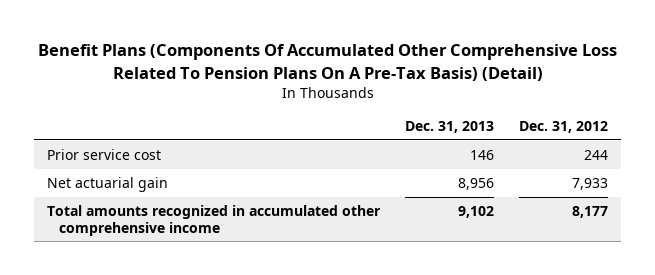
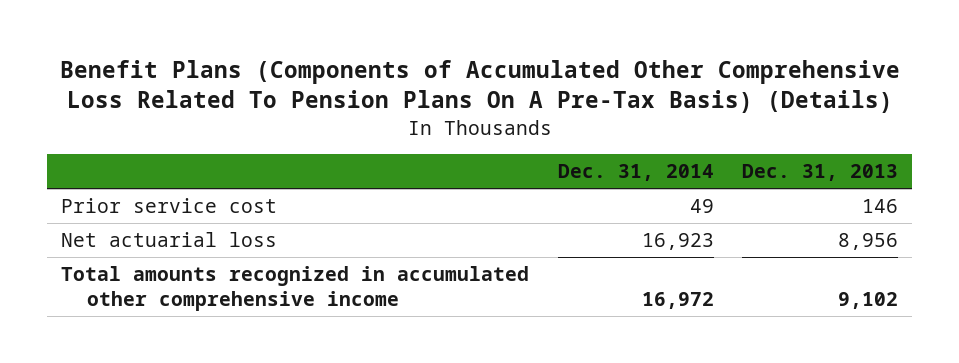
- Benefit Plans (Components Of Accumulated Other Comprehensive Loss Related To Pension Plans On A Pre-Tax Basis) (Detail)
+ Benefit Plans (Components of Accumulated Other Comprehensive Loss Related To Pension Plans On A Pre-Tax Basis) (Details)
- | Dec. 31, 2013 | Dec. 31, 2012
+ | Dec. 31, 2014 | Dec. 31, 2013
- Net actuarial gain | 8,956 | 7,933
+ Net actuarial loss | 16,923 | 8,956

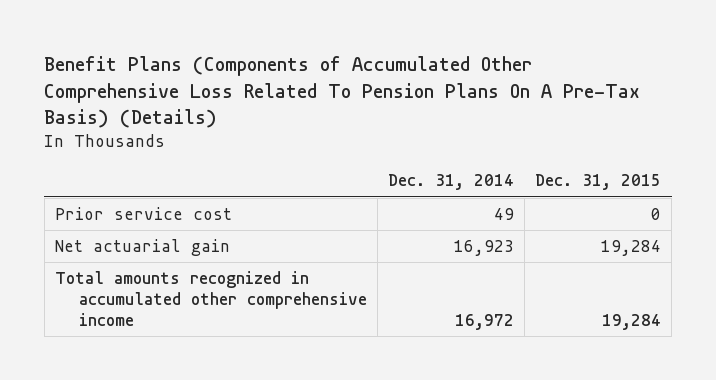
- | Dec. 31, 2014 | Dec. 31, 2013
+ | Dec. 31, 2014 | Dec. 31, 2015
- Net actuarial loss | 16,923 | 8,956
+ Net actuarial gain | 16,923 | 19,284

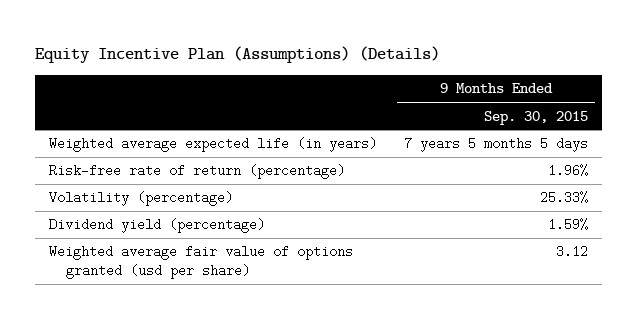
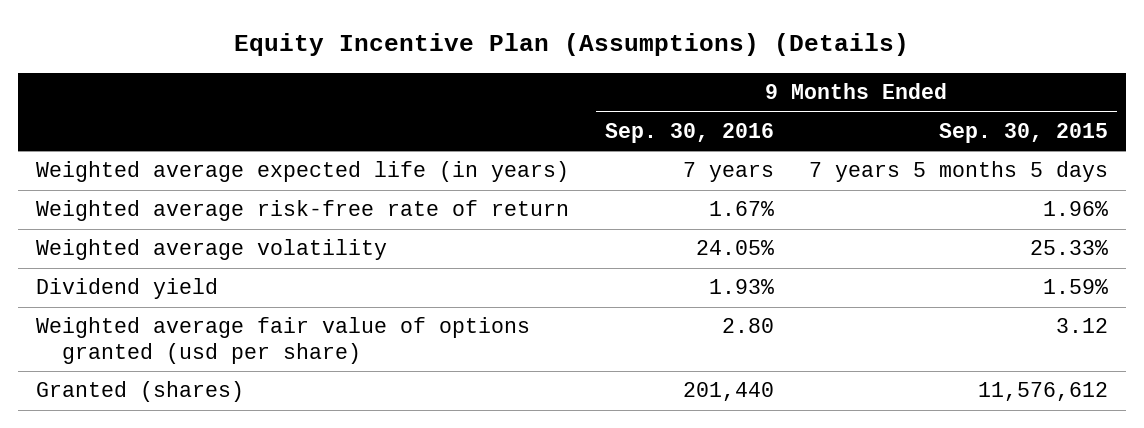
- | 9 Months Ended Sep. 30, 2015
+ | 9 Months Ended Sep. 30, 2016 | 9 Months Ended Sep. 30, 2015
- Risk-free rate of return (percentage) | 1.96%
- Volatility (percentage) | 25.33%
- Dividend yield (percentage) | 1.59%
+ Weighted average risk-free rate of return | 1.67% | 1.96%
+ Weighted average volatility | 24.05% | 25.33%
+ Dividend yield | 1.93% | 1.59%
+ Granted (shares) | 201,440 | 11,576,612

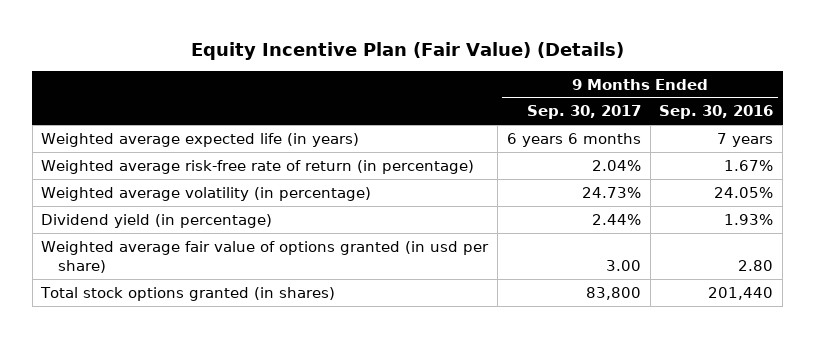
- Equity Incentive Plan (Assumptions) (Details)
+ Equity Incentive Plan (Fair Value) (Details)
- | 9 Months Ended Sep. 30, 2016 | 9 Months Ended Sep. 30, 2015
+ | 9 Months Ended Sep. 30, 2017 | 9 Months Ended Sep. 30, 2016
- Weighted average risk-free rate of return | 1.67% | 1.96%
- Weighted average volatility | 24.05% | 25.33%
- Dividend yield | 1.93% | 1.59%
- Weighted average fair value of options granted (usd per share) | 2.80 | 3.12
- Granted (shares) | 201,440 | 11,576,612
+ Weighted average risk-free rate of return (in percentage) | 2.04% | 1.67%
+ Weighted average volatility (in percentage) | 24.73% | 24.05%
+ Dividend yield (in percentage) | 2.44% | 1.93%
+ Weighted average fair value of options granted (in usd per share) | 3.00 | 2.80
+ Total stock options granted (in shares) | 83,800 | 201,440

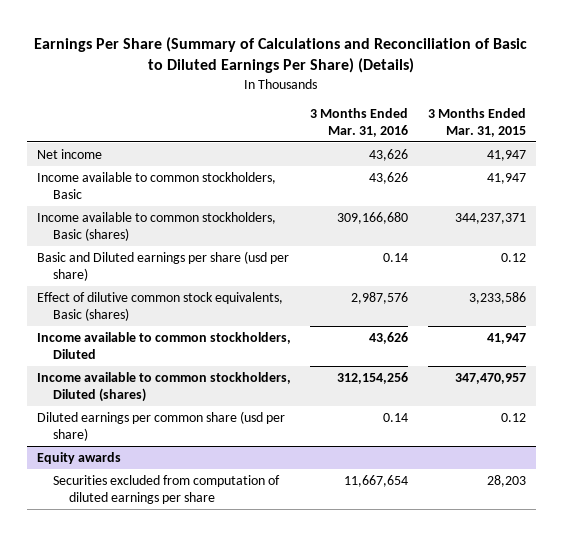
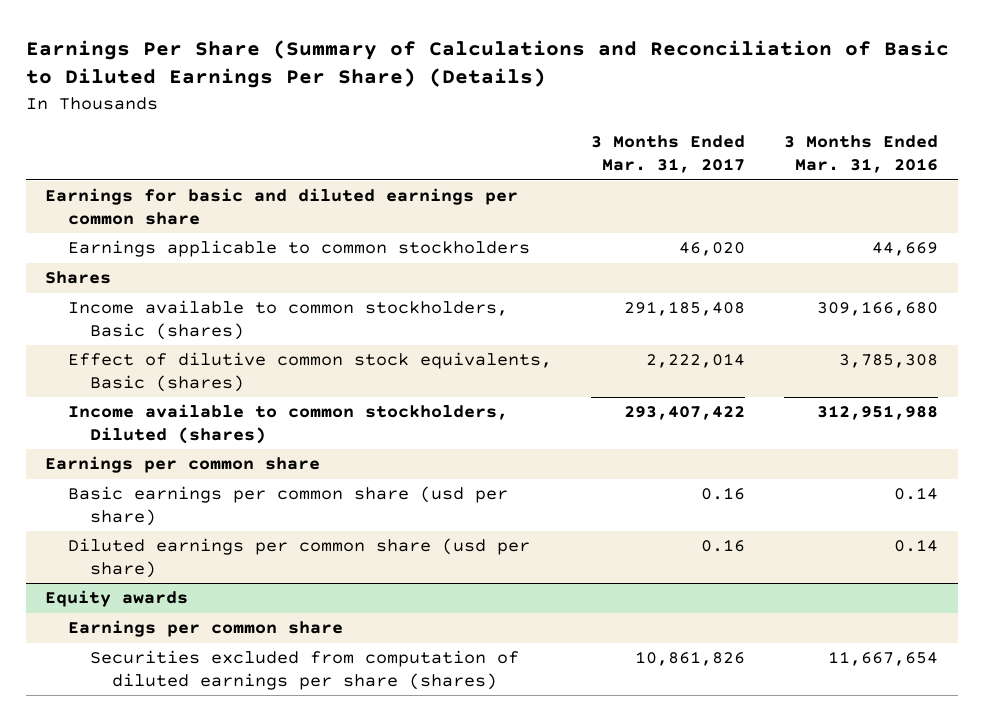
- | 3 Months Ended Mar. 31, 2016 | 3 Months Ended Mar. 31, 2015
+ | 3 Months Ended Mar. 31, 2017 | 3 Months Ended Mar. 31, 2016
- Net income | 43,626 | 41,947
- Income available to common stockholders, Basic | 43,626 | 41,947
+ Earnings for basic and diluted earnings per common share
+ Earnings applicable to common stockholders | 46,020 | 44,669
+ Shares
- Basic and Diluted earnings per share (usd per share) | 0.14 | 0.12
- Effect of dilutive common stock equivalents, Basic (shares) | 2,987,576 | 3,233,586
- Income available to common stockholders, Diluted | 43,626 | 41,947
- Income available to common stockholders, Diluted (shares) | 312,154,256 | 347,470,957
+ Effect of dilutive common stock equivalents, Basic (shares) | 2,222,014 | 3,785,308
+ Income available to common stockholders, Diluted (shares) | 293,407,422 | 312,951,988
+ Earnings per common share
+ Basic earnings per common share (usd per share) | 0.16 | 0.14
@ Equity awards
- Securities excluded from computation of diluted earnings per share | 11,667,654 | 28,203
+ Earnings per common share
+ Securities excluded from computation of diluted earnings per share (shares) | 10,861,826 | 11,667,654

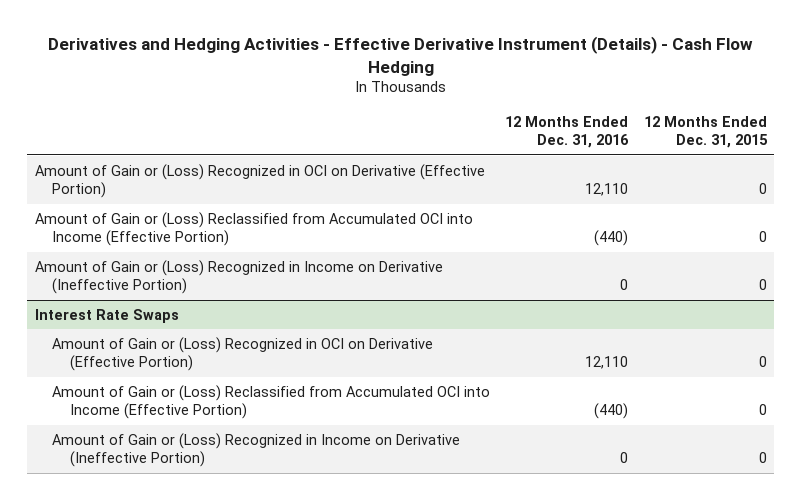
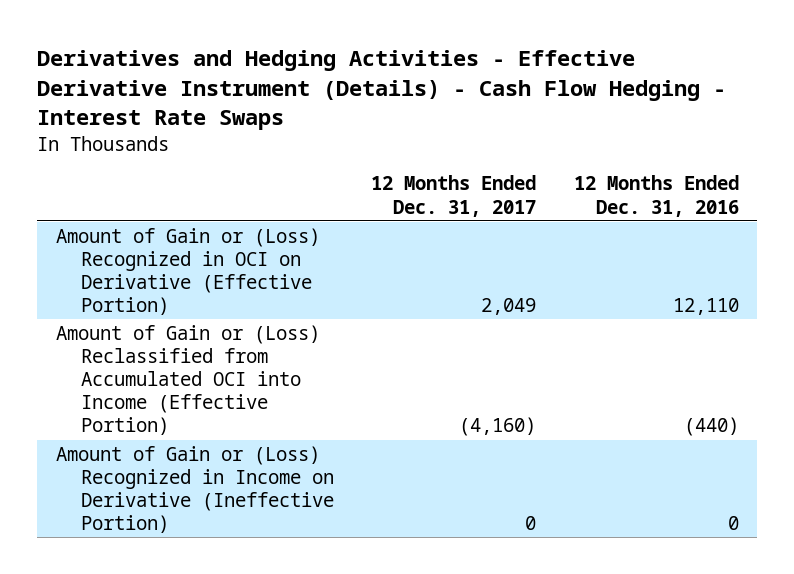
- Derivatives and Hedging Activities - Effective Derivative Instrument (Details) - Cash Flow Hedging
+ Derivatives and Hedging Activities - Effective Derivative Instrument (Details) - Cash Flow Hedging - Interest Rate Swaps
- | 12 Months Ended Dec. 31, 2016 | 12 Months Ended Dec. 31, 2015
+ | 12 Months Ended Dec. 31, 2017 | 12 Months Ended Dec. 31, 2016
- Interest Rate Swaps
- Amount of Gain or (Loss) Recognized in OCI on Derivative (Effective Portion) | 12,110 | 0
- Amount of Gain or (Loss) Reclassified from Accumulated OCI into Income (Effective Portion) | (440) | 0
- Amount of Gain or (Loss) Recognized in Income on Derivative (Ineffective Portion) | 0 | 0

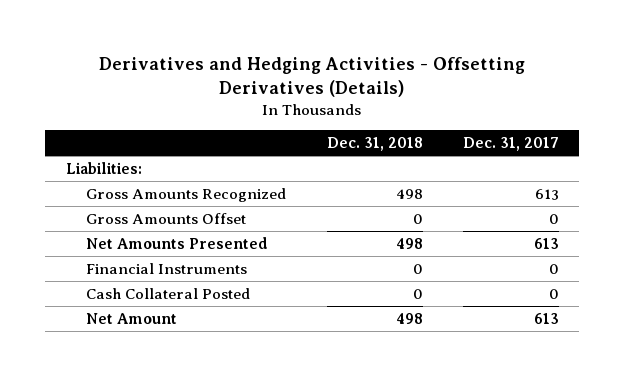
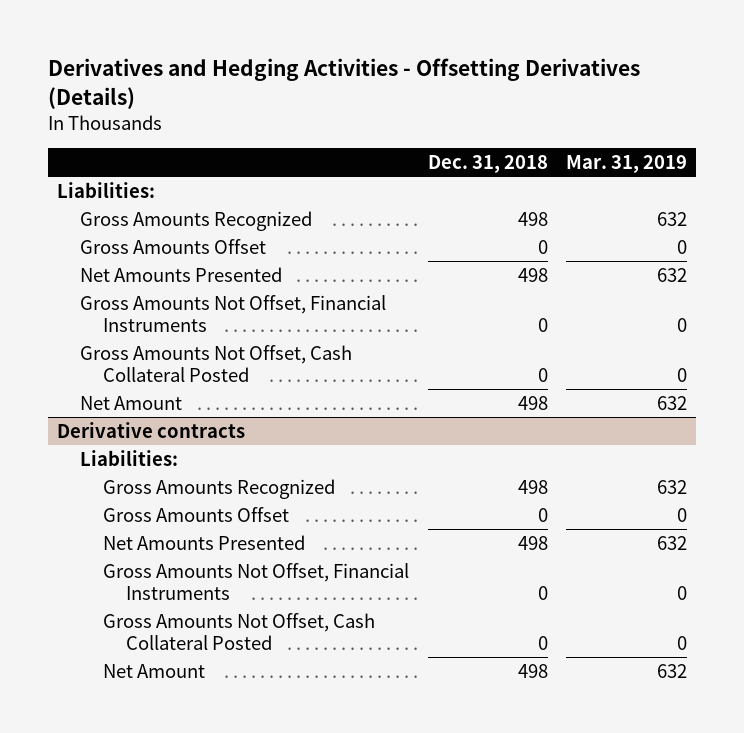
- | Dec. 31, 2018 | Dec. 31, 2017
+ | Dec. 31, 2018 | Mar. 31, 2019
- Financial Instruments | 0 | 0
- Cash Collateral Posted | 0 | 0
+ Gross Amounts Not Offset, Financial Instruments | 0 | 0
+ Gross Amounts Not Offset, Cash Collateral Posted | 0 | 0
+ Derivative contracts
+ Liabilities:
+ Gross Amounts Recognized | 498 | 632
+ Gross Amounts Offset | 0 | 0
+ Net Amounts Presented | 498 | 632
+ Gross Amounts Not Offset, Financial Instruments | 0 | 0
+ Gross Amounts Not Offset, Cash Collateral Posted | 0 | 0
+ Net Amount | 498 | 632

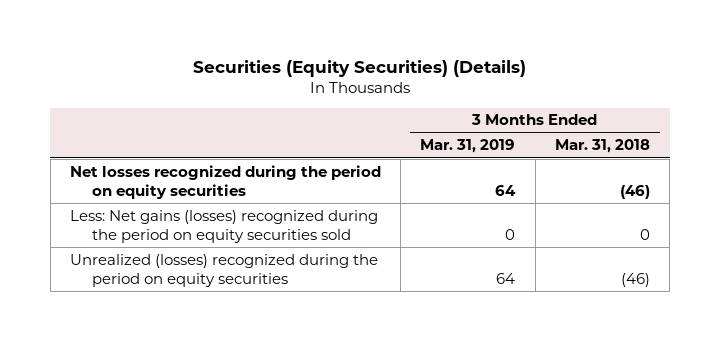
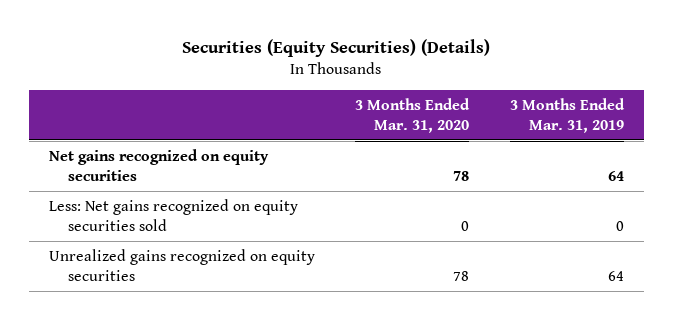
- | 3 Months Ended Mar. 31, 2019 | 3 Months Ended Mar. 31, 2018
+ | 3 Months Ended Mar. 31, 2020 | 3 Months Ended Mar. 31, 2019
- Net losses recognized during the period on equity securities | 64 | (46)
- Less: Net gains (losses) recognized during the period on equity securities sold | 0 | 0
- Unrealized (losses) recognized during the period on equity securities | 64 | (46)
+ Net gains recognized on equity securities | 78 | 64
+ Less: Net gains recognized on equity securities sold | 0 | 0
+ Unrealized gains recognized on equity securities | 78 | 64

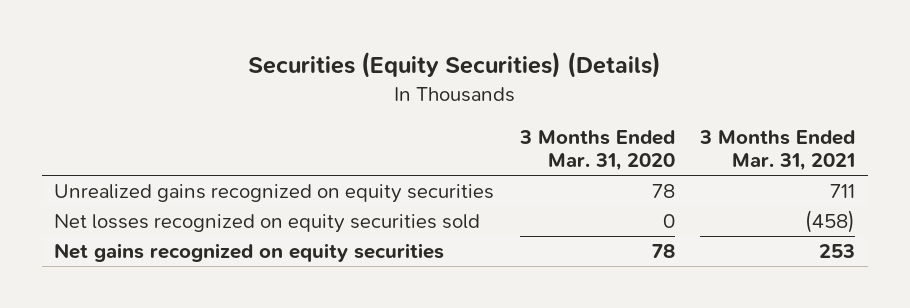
- | 3 Months Ended Mar. 31, 2020 | 3 Months Ended Mar. 31, 2019
+ | 3 Months Ended Mar. 31, 2020 | 3 Months Ended Mar. 31, 2021
- Less: Net gains recognized on equity securities sold | 0 | 0
+ Net losses recognized on equity securities sold | 0 | (458)
moved down: Net gains recognized on equity securities | 78 | 253

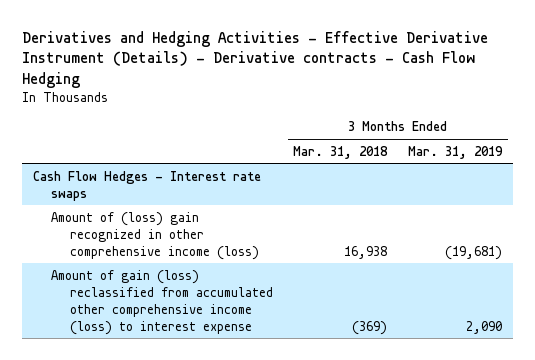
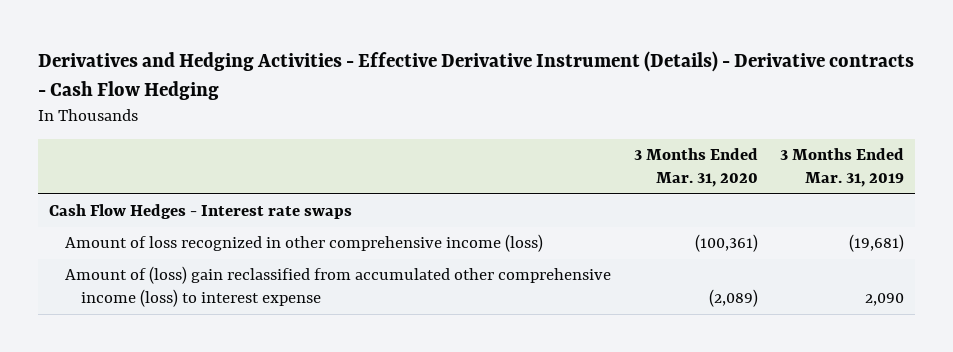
- | 3 Months Ended Mar. 31, 2018 | 3 Months Ended Mar. 31, 2019
+ | 3 Months Ended Mar. 31, 2020 | 3 Months Ended Mar. 31, 2019
- Amount of (loss) gain recognized in other comprehensive income (loss) | 16,938 | (19,681)
- Amount of gain (loss) reclassified from accumulated other comprehensive income (loss) to interest expense | (369) | 2,090
+ Amount of loss recognized in other comprehensive income (loss) | (100,361) | (19,681)
+ Amount of (loss) gain reclassified from accumulated other comprehensive income (loss) to interest expense | (2,089) | 2,090

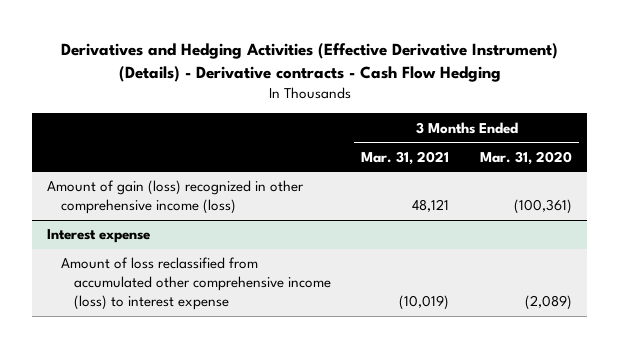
- Derivatives and Hedging Activities - Effective Derivative Instrument (Details) - Derivative contracts - Cash Flow Hedging
+ Derivatives and Hedging Activities (Effective Derivative Instrument) (Details) - Derivative contracts - Cash Flow Hedging
- | 3 Months Ended Mar. 31, 2020 | 3 Months Ended Mar. 31, 2019
+ | 3 Months Ended Mar. 31, 2021 | 3 Months Ended Mar. 31, 2020
- Cash Flow Hedges - Interest rate swaps
- Amount of loss recognized in other comprehensive income (loss) | (100,361) | (19,681)
- Amount of (loss) gain reclassified from accumulated other comprehensive income (loss) to interest expense | (2,089) | 2,090
+ Amount of gain (loss) recognized in other comprehensive income (loss) | 48,121 | (100,361)
+ Interest expense
+ Amount of loss reclassified from accumulated other comprehensive income (loss) to interest expense | (10,019) | (2,089)

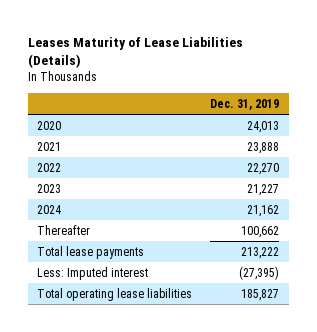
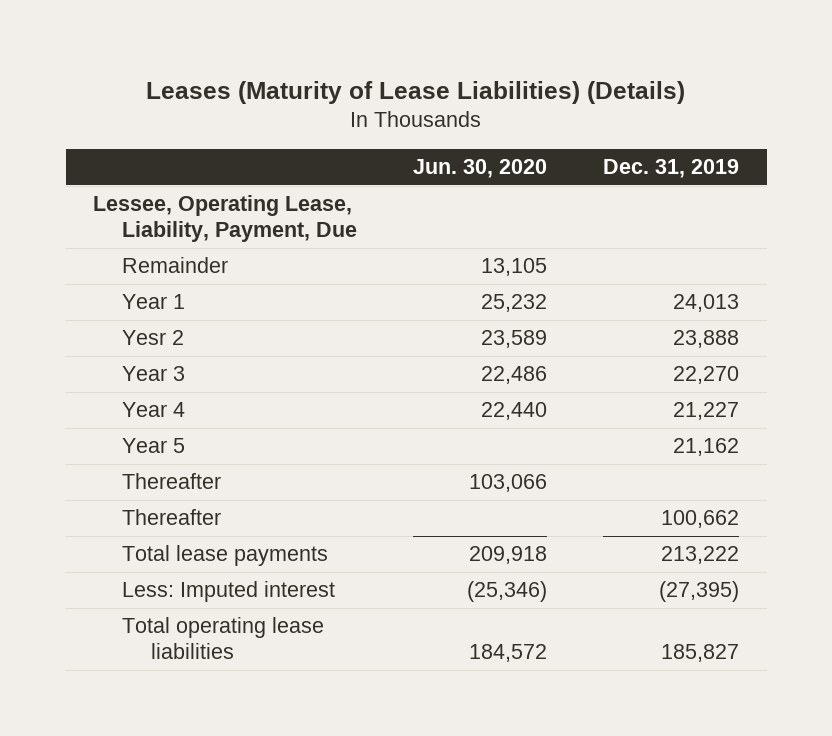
- Leases Maturity of Lease Liabilities (Details)
+ Leases (Maturity of Lease Liabilities) (Details)
- | Dec. 31, 2019
+ | Jun. 30, 2020 | Dec. 31, 2019
- 2020 | 24,013
- 2021 | 23,888
- 2022 | 22,270
- 2023 | 21,227
- 2024 | 21,162
+ Lessee, Operating Lease, Liability, Payment, Due
+ Remainder | 13,105 |
+ Year 1 | 25,232 | 24,013
+ Yesr 2 | 23,589 | 23,888
+ Year 3 | 22,486 | 22,270
+ Year 4 | 22,440 | 21,227
+ Year 5 | | 21,162
+ Thereafter | 103,066 |

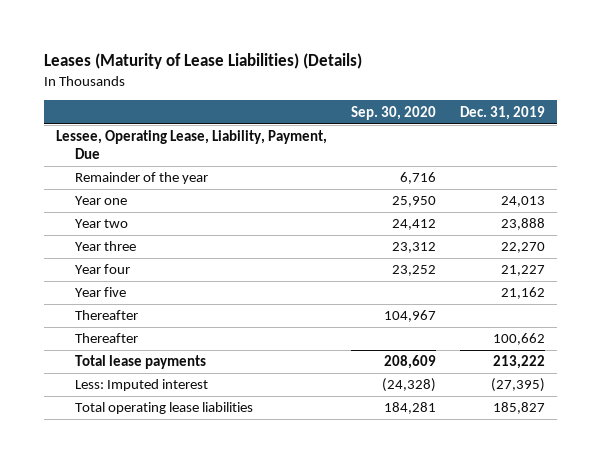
- | Jun. 30, 2020 | Dec. 31, 2019
+ | Sep. 30, 2020 | Dec. 31, 2019
- Remainder | 13,105 |
- Year 1 | 25,232 | 24,013
- Yesr 2 | 23,589 | 23,888
- Year 3 | 22,486 | 22,270
- Year 4 | 22,440 | 21,227
- Year 5 | | 21,162
+ Remainder of the year | 6,716 |
+ Year one | 25,950 | 24,013
+ Year two | 24,412 | 23,888
+ Year three | 23,312 | 22,270
+ Year four | 23,252 | 21,227
+ Year five | | 21,162

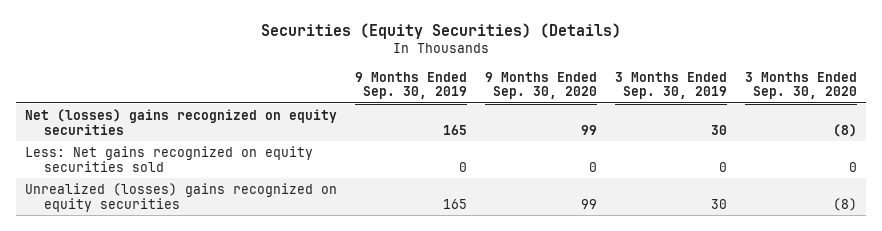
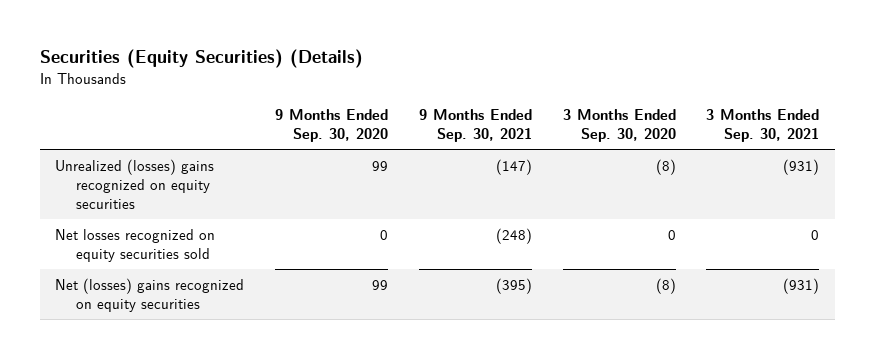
- | 9 Months Ended Sep. 30, 2019 | 9 Months Ended Sep. 30, 2020 | 3 Months Ended Sep. 30, 2019 | 3 Months Ended Sep. 30, 2020
+ | 9 Months Ended Sep. 30, 2020 | 9 Months Ended Sep. 30, 2021 | 3 Months Ended Sep. 30, 2020 | 3 Months Ended Sep. 30, 2021
- Less: Net gains recognized on equity securities sold | 0 | 0 | 0 | 0
+ Net losses recognized on equity securities sold | 0 | (248) | 0 | 0
moved down: Net (losses) gains recognized on equity securities | 99 | (395) | (8) | (931)

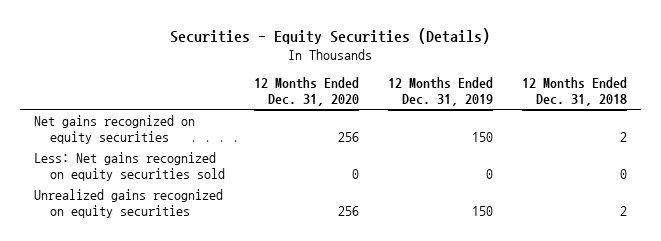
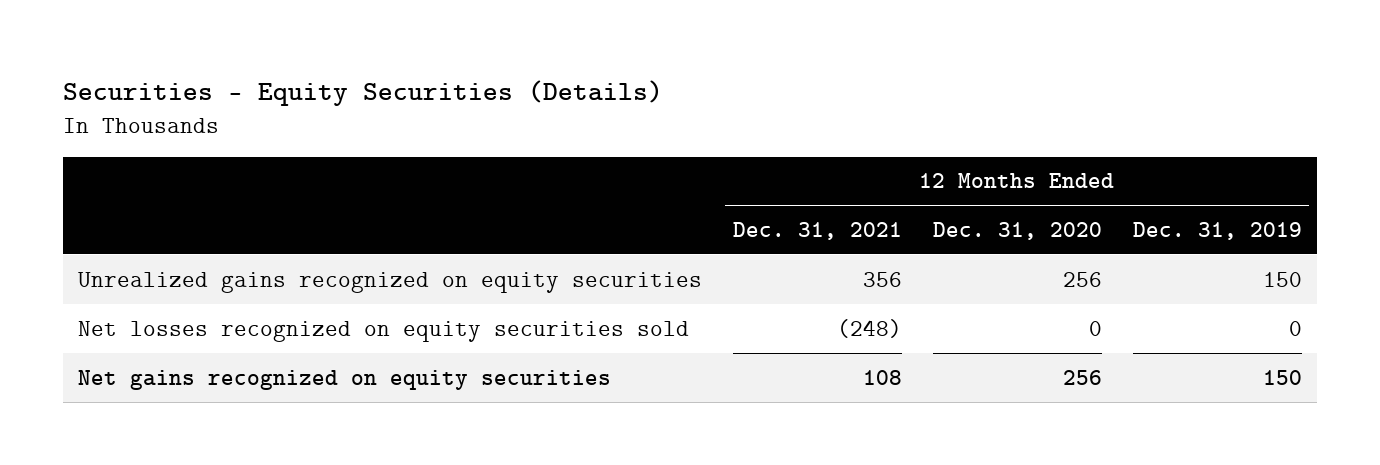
- | 12 Months Ended Dec. 31, 2020 | 12 Months Ended Dec. 31, 2019 | 12 Months Ended Dec. 31, 2018
+ | 12 Months Ended Dec. 31, 2021 | 12 Months Ended Dec. 31, 2020 | 12 Months Ended Dec. 31, 2019
- Less: Net gains recognized on equity securities sold | 0 | 0 | 0
+ Net losses recognized on equity securities sold | (248) | 0 | 0
moved down: Net gains recognized on equity securities | 108 | 256 | 150

